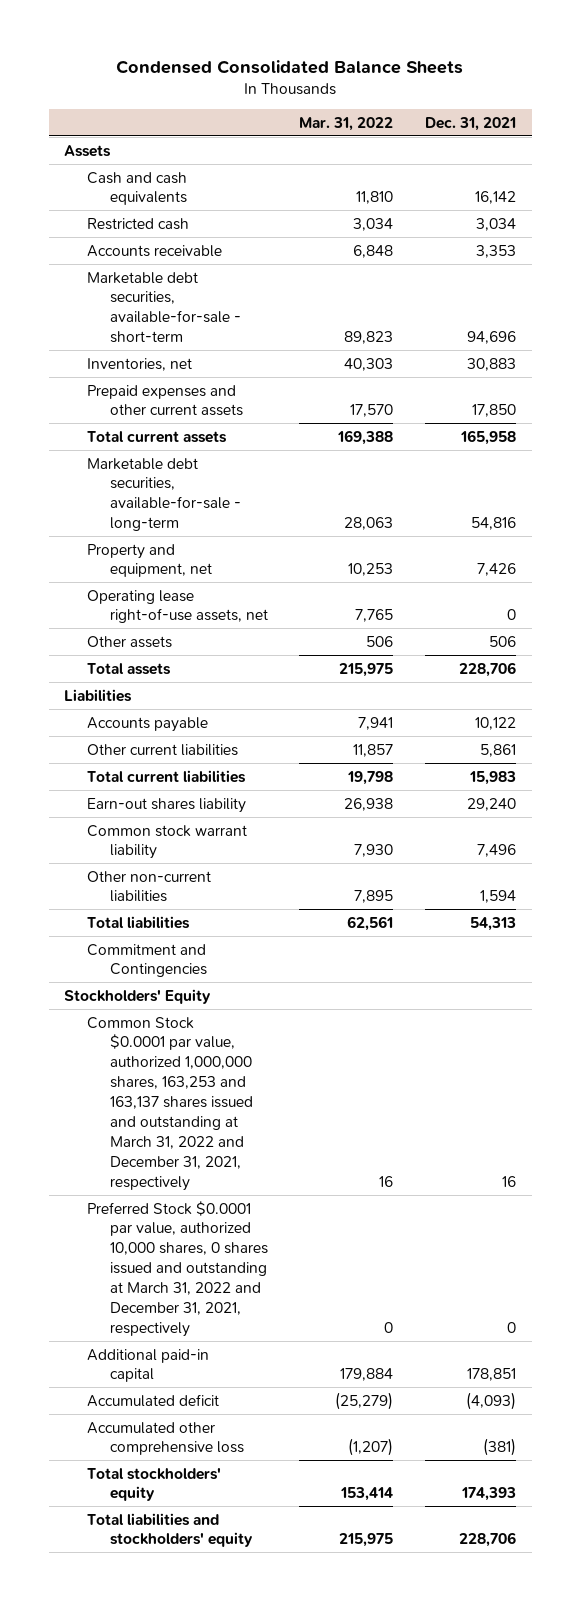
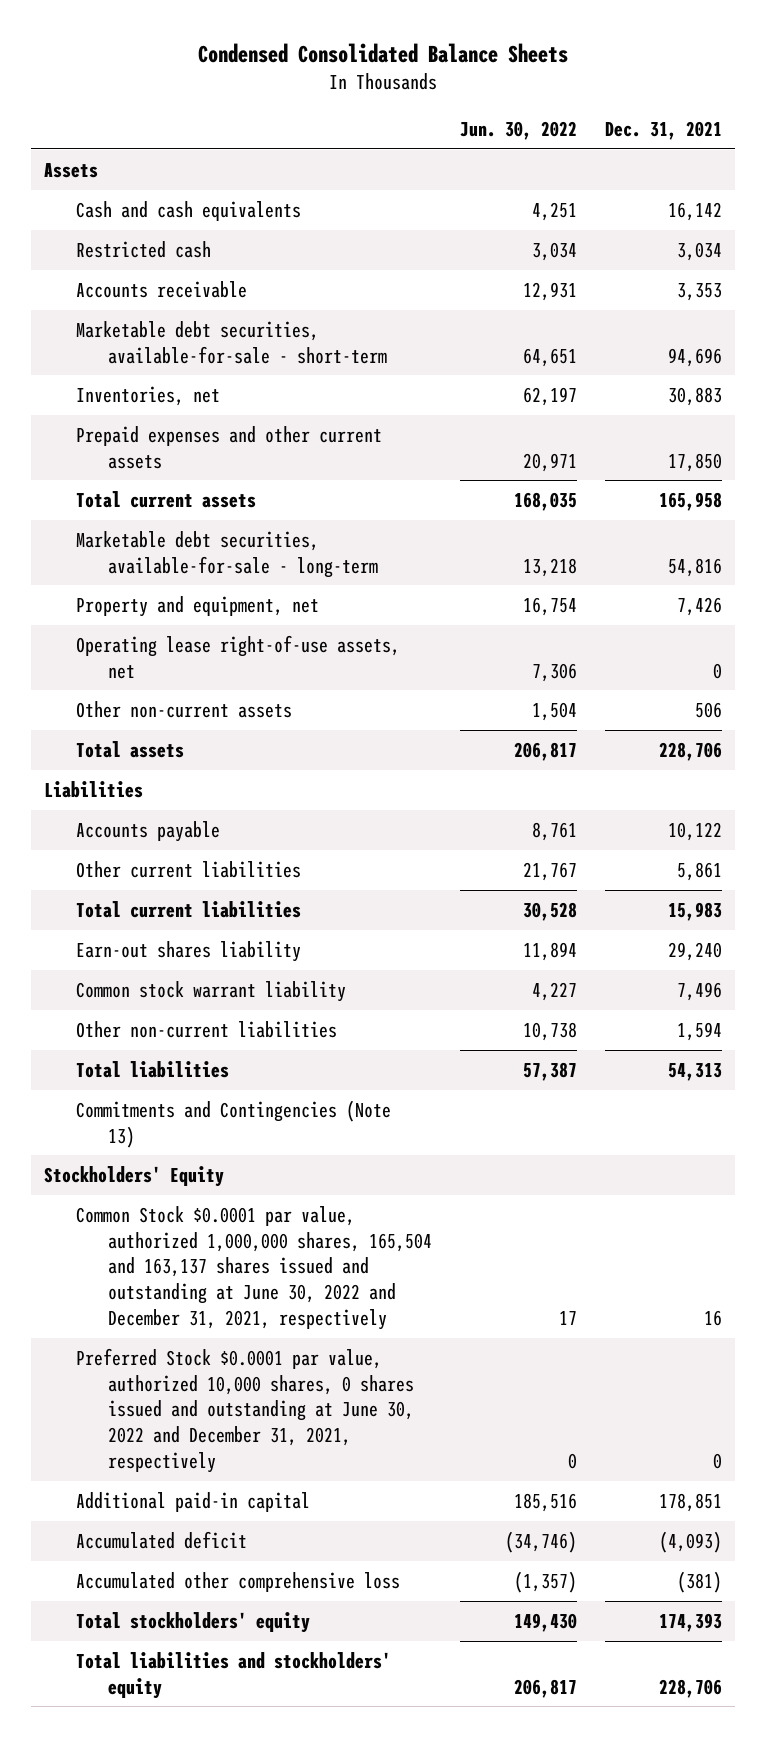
- | Mar. 31, 2022 | Dec. 31, 2021
+ | Jun. 30, 2022 | Dec. 31, 2021
- Other assets | 506 | 506
+ Other non-current assets | 1,504 | 506
- Commitment and Contingencies
+ Commitments and Contingencies (Note 13)
- Common Stock $0.0001 par value, authorized 1,000,000 shares, 163,253 and 163,137 shares issued and outstanding at March 31, 2022 and December 31, 2021, respectively | 16 | 16
- Preferred Stock $0.0001 par value, authorized 10,000 shares, 0 shares issued and outstanding at March 31, 2022 and December 31, 2021, respectively | 0 | 0
+ Common Stock $0.0001 par value, authorized 1,000,000 shares, 165,504 and 163,137 shares issued and outstanding at June 30, 2022 and December 31, 2021, respectively | 17 | 16
+ Preferred Stock $0.0001 par value, authorized 10,000 shares, 0 shares issued and outstanding at June 30, 2022 and December 31, 2021, respectively | 0 | 0

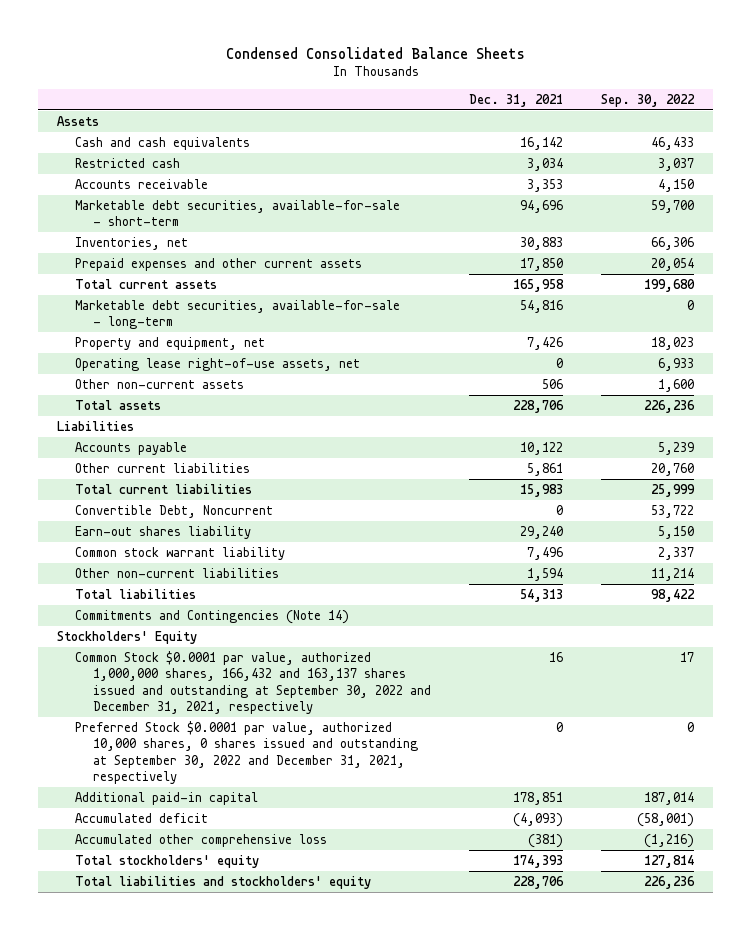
- | Jun. 30, 2022 | Dec. 31, 2021
+ | Dec. 31, 2021 | Sep. 30, 2022
+ Convertible Debt, Noncurrent | 0 | 53,722
- Commitments and Contingencies (Note 13)
+ Commitments and Contingencies (Note 14)
- Common Stock $0.0001 par value, authorized 1,000,000 shares, 165,504 and 163,137 shares issued and outstanding at June 30, 2022 and December 31, 2021, respectively | 17 | 16
- Preferred Stock $0.0001 par value, authorized 10,000 shares, 0 shares issued and outstanding at June 30, 2022 and December 31, 2021, respectively | 0 | 0
+ Common Stock $0.0001 par value, authorized 1,000,000 shares, 166,432 and 163,137 shares issued and outstanding at September 30, 2022 and December 31, 2021, respectively | 16 | 17
+ Preferred Stock $0.0001 par value, authorized 10,000 shares, 0 shares issued and outstanding at September 30, 2022 and December 31, 2021, respectively | 0 | 0

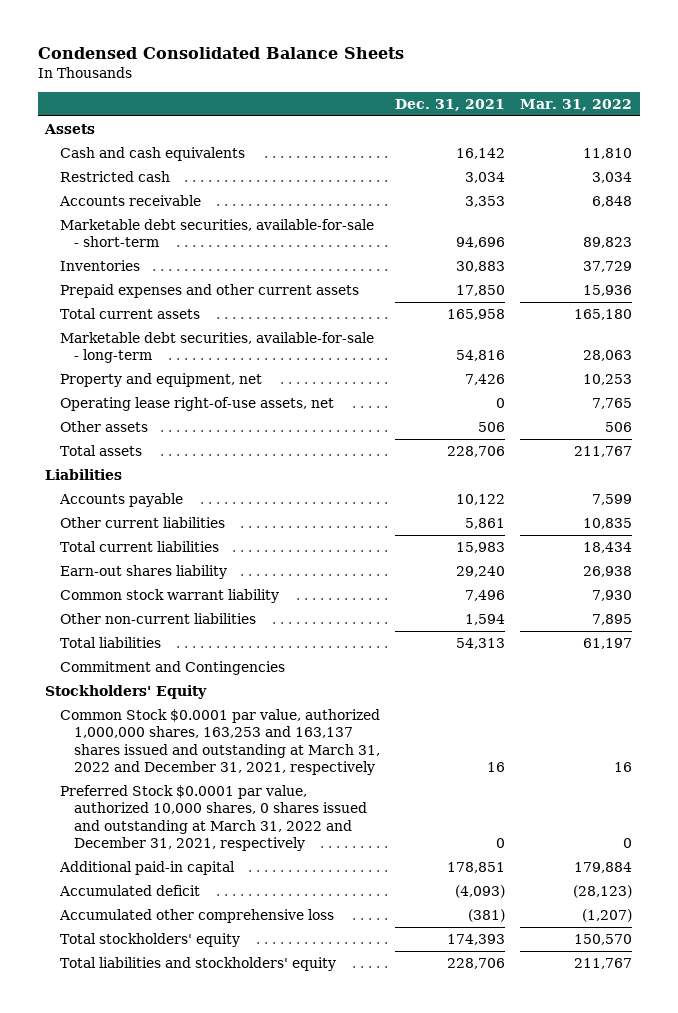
- | Dec. 31, 2021 | Sep. 30, 2022
+ | Dec. 31, 2021 | Mar. 31, 2022
- Inventories, net | 30,883 | 66,306
+ Inventories | 30,883 | 37,729
- Other non-current assets | 506 | 1,600
+ Other assets | 506 | 506
- Convertible Debt, Noncurrent | 0 | 53,722
- Commitments and Contingencies (Note 14)
+ Commitment and Contingencies
- Common Stock $0.0001 par value, authorized 1,000,000 shares, 166,432 and 163,137 shares issued and outstanding at September 30, 2022 and December 31, 2021, respectively | 16 | 17
- Preferred Stock $0.0001 par value, authorized 10,000 shares, 0 shares issued and outstanding at September 30, 2022 and December 31, 2021, respectively | 0 | 0
+ Common Stock $0.0001 par value, authorized 1,000,000 shares, 163,253 and 163,137 shares issued and outstanding at March 31, 2022 and December 31, 2021, respectively | 16 | 16
+ Preferred Stock $0.0001 par value, authorized 10,000 shares, 0 shares issued and outstanding at March 31, 2022 and December 31, 2021, respectively | 0 | 0

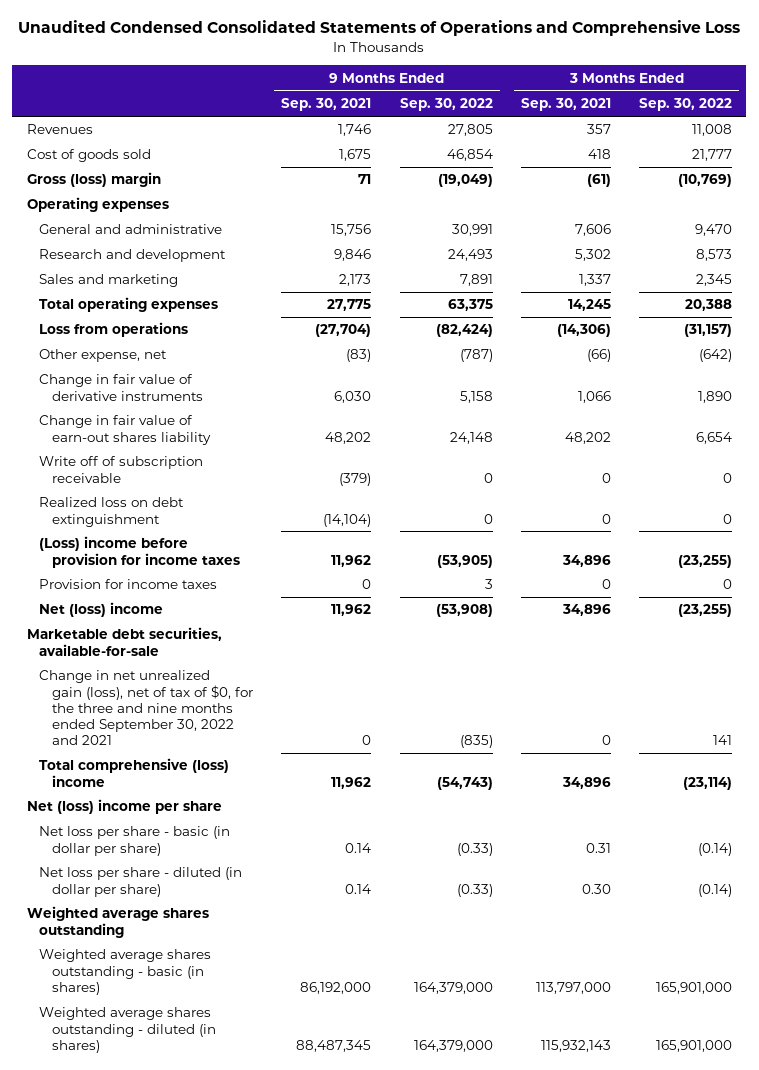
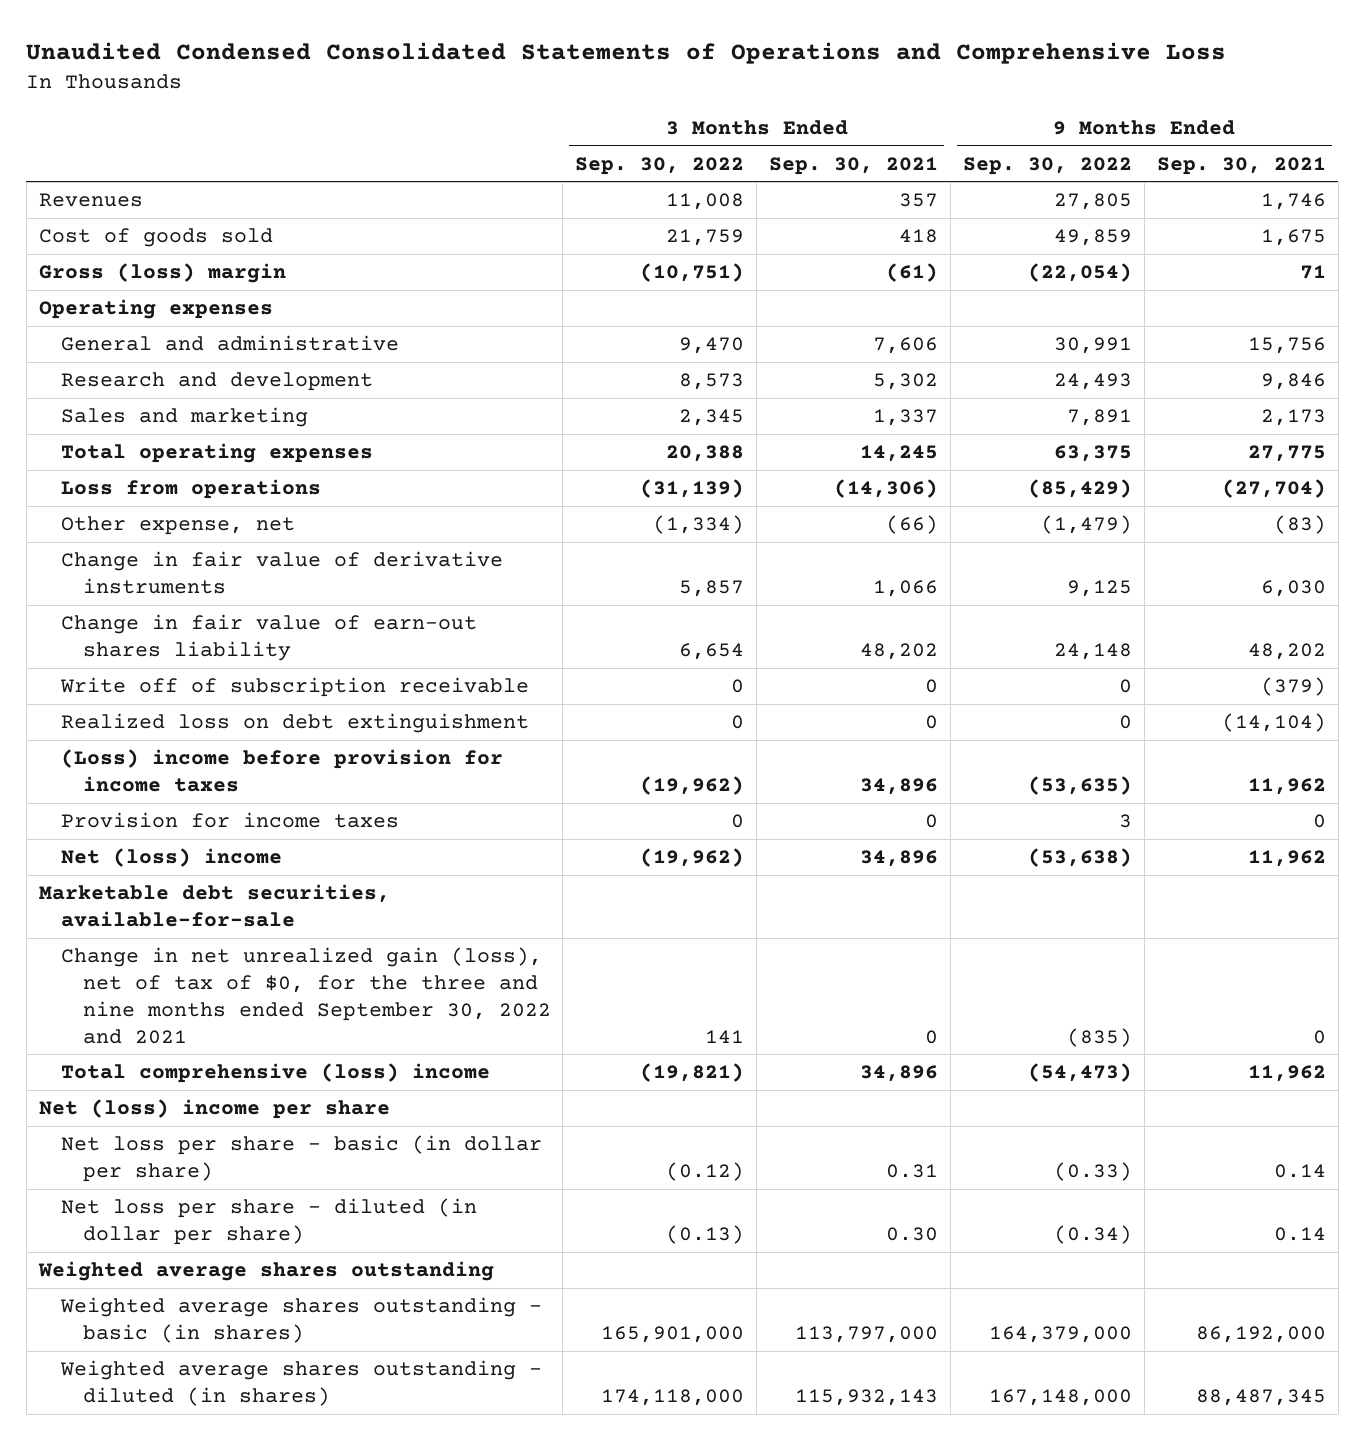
- | 9 Months Ended Sep. 30, 2021 | 9 Months Ended Sep. 30, 2022 | 3 Months Ended Sep. 30, 2021 | 3 Months Ended Sep. 30, 2022
+ | 3 Months Ended Sep. 30, 2022 | 3 Months Ended Sep. 30, 2021 | 9 Months Ended Sep. 30, 2022 | 9 Months Ended Sep. 30, 2021
- Cost of goods sold | 1,675 | 46,854 | 418 | 21,777
- Gross (loss) margin | 71 | (19,049) | (61) | (10,769)
+ Cost of goods sold | 21,759 | 418 | 49,859 | 1,675
+ Gross (loss) margin | (10,751) | (61) | (22,054) | 71
- Loss from operations | (27,704) | (82,424) | (14,306) | (31,157)
- Other expense, net | (83) | (787) | (66) | (642)
- Change in fair value of derivative instruments | 6,030 | 5,158 | 1,066 | 1,890
+ Loss from operations | (31,139) | (14,306) | (85,429) | (27,704)
+ Other expense, net | (1,334) | (66) | (1,479) | (83)
+ Change in fair value of derivative instruments | 5,857 | 1,066 | 9,125 | 6,030
- (Loss) income before provision for income taxes | 11,962 | (53,905) | 34,896 | (23,255)
+ (Loss) income before provision for income taxes | (19,962) | 34,896 | (53,635) | 11,962
- Net (loss) income | 11,962 | (53,908) | 34,896 | (23,255)
+ Net (loss) income | (19,962) | 34,896 | (53,638) | 11,962
- Total comprehensive (loss) income | 11,962 | (54,743) | 34,896 | (23,114)
+ Total comprehensive (loss) income | (19,821) | 34,896 | (54,473) | 11,962
- Net loss per share - basic (in dollar per share) | 0.14 | (0.33) | 0.31 | (0.14)
- Net loss per share - diluted (in dollar per share) | 0.14 | (0.33) | 0.30 | (0.14)
+ Net loss per share - basic (in dollar per share) | (0.12) | 0.31 | (0.33) | 0.14
+ Net loss per share - diluted (in dollar per share) | (0.13) | 0.30 | (0.34) | 0.14
- Weighted average shares outstanding - diluted (in shares) | 88,487,345 | 164,379,000 | 115,932,143 | 165,901,000
+ Weighted average shares outstanding - diluted (in shares) | 174,118,000 | 115,932,143 | 167,148,000 | 88,487,345

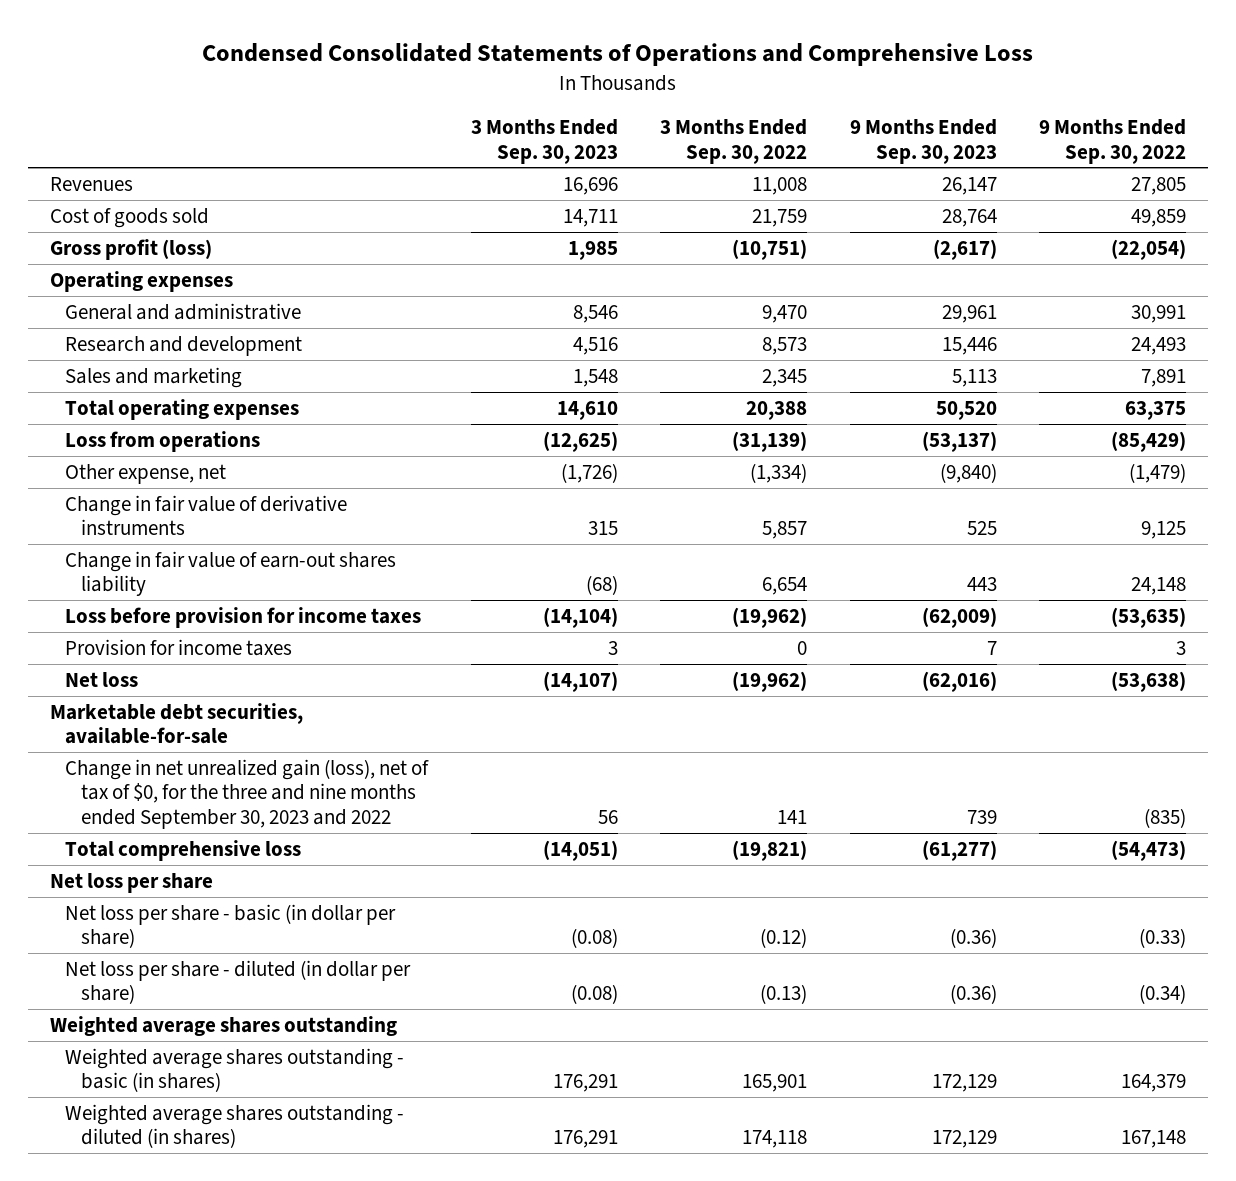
- Unaudited Condensed Consolidated Statements of Operations and Comprehensive Loss
+ Condensed Consolidated Statements of Operations and Comprehensive Loss
- | 3 Months Ended Sep. 30, 2022 | 3 Months Ended Sep. 30, 2021 | 9 Months Ended Sep. 30, 2022 | 9 Months Ended Sep. 30, 2021
+ | 3 Months Ended Sep. 30, 2023 | 3 Months Ended Sep. 30, 2022 | 9 Months Ended Sep. 30, 2023 | 9 Months Ended Sep. 30, 2022
- Gross (loss) margin | (10,751) | (61) | (22,054) | 71
+ Gross profit (loss) | 1,985 | (10,751) | (2,617) | (22,054)
- Write off of subscription receivable | 0 | 0 | 0 | (379)
- Realized loss on debt extinguishment | 0 | 0 | 0 | (14,104)
- (Loss) income before provision for income taxes | (19,962) | 34,896 | (53,635) | 11,962
+ Loss before provision for income taxes | (14,104) | (19,962) | (62,009) | (53,635)
- Net (loss) income | (19,962) | 34,896 | (53,638) | 11,962
+ Net loss | (14,107) | (19,962) | (62,016) | (53,638)
- Change in net unrealized gain (loss), net of tax of $0, for the three and nine months ended September 30, 2022 and 2021 | 141 | 0 | (835) | 0
- Total comprehensive (loss) income | (19,821) | 34,896 | (54,473) | 11,962
- Net (loss) income per share
+ Change in net unrealized gain (loss), net of tax of $0, for the three and nine months ended September 30, 2023 and 2022 | 56 | 141 | 739 | (835)
+ Total comprehensive loss | (14,051) | (19,821) | (61,277) | (54,473)
+ Net loss per share
- Weighted average shares outstanding - basic (in shares) | 165,901,000 | 113,797,000 | 164,379,000 | 86,192,000
- Weighted average shares outstanding - diluted (in shares) | 174,118,000 | 115,932,143 | 167,148,000 | 88,487,345
+ Weighted average shares outstanding - basic (in shares) | 176,291 | 165,901 | 172,129 | 164,379
+ Weighted average shares outstanding - diluted (in shares) | 176,291 | 174,118 | 172,129 | 167,148

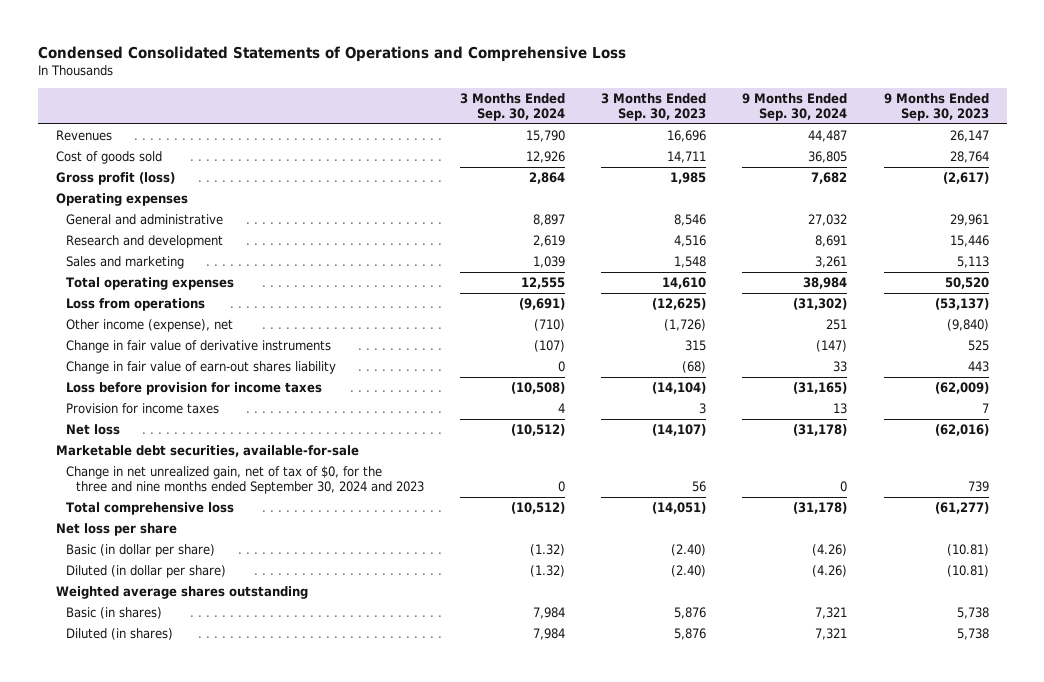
- | 3 Months Ended Sep. 30, 2023 | 3 Months Ended Sep. 30, 2022 | 9 Months Ended Sep. 30, 2023 | 9 Months Ended Sep. 30, 2022
+ | 3 Months Ended Sep. 30, 2024 | 3 Months Ended Sep. 30, 2023 | 9 Months Ended Sep. 30, 2024 | 9 Months Ended Sep. 30, 2023
- Other expense, net | (1,726) | (1,334) | (9,840) | (1,479)
+ Other income (expense), net | (710) | (1,726) | 251 | (9,840)
- Change in net unrealized gain (loss), net of tax of $0, for the three and nine months ended September 30, 2023 and 2022 | 56 | 141 | 739 | (835)
+ Change in net unrealized gain, net of tax of $0, for the three and nine months ended September 30, 2024 and 2023 | 0 | 56 | 0 | 739
- Net loss per share - basic (in dollar per share) | (0.08) | (0.12) | (0.36) | (0.33)
- Net loss per share - diluted (in dollar per share) | (0.08) | (0.13) | (0.36) | (0.34)
+ Basic (in dollar per share) | (1.32) | (2.40) | (4.26) | (10.81)
+ Diluted (in dollar per share) | (1.32) | (2.40) | (4.26) | (10.81)
- Weighted average shares outstanding - basic (in shares) | 176,291 | 165,901 | 172,129 | 164,379
- Weighted average shares outstanding - diluted (in shares) | 176,291 | 174,118 | 172,129 | 167,148
+ Basic (in shares) | 7,984 | 5,876 | 7,321 | 5,738
+ Diluted (in shares) | 7,984 | 5,876 | 7,321 | 5,738

